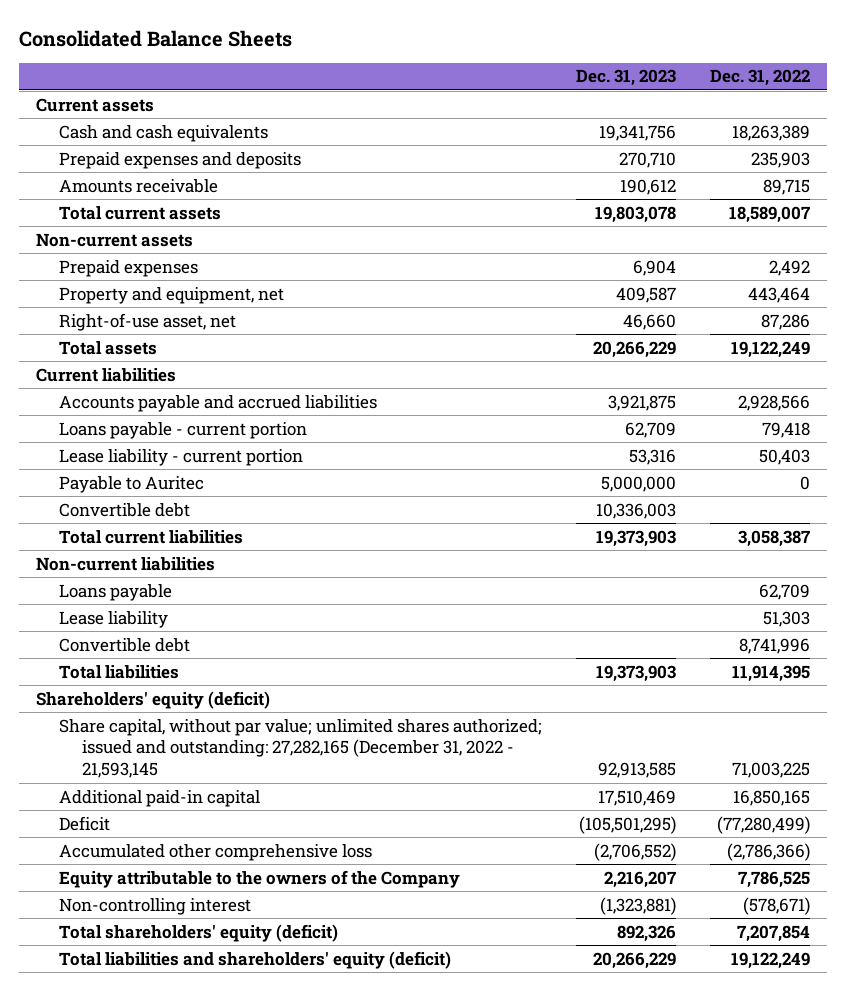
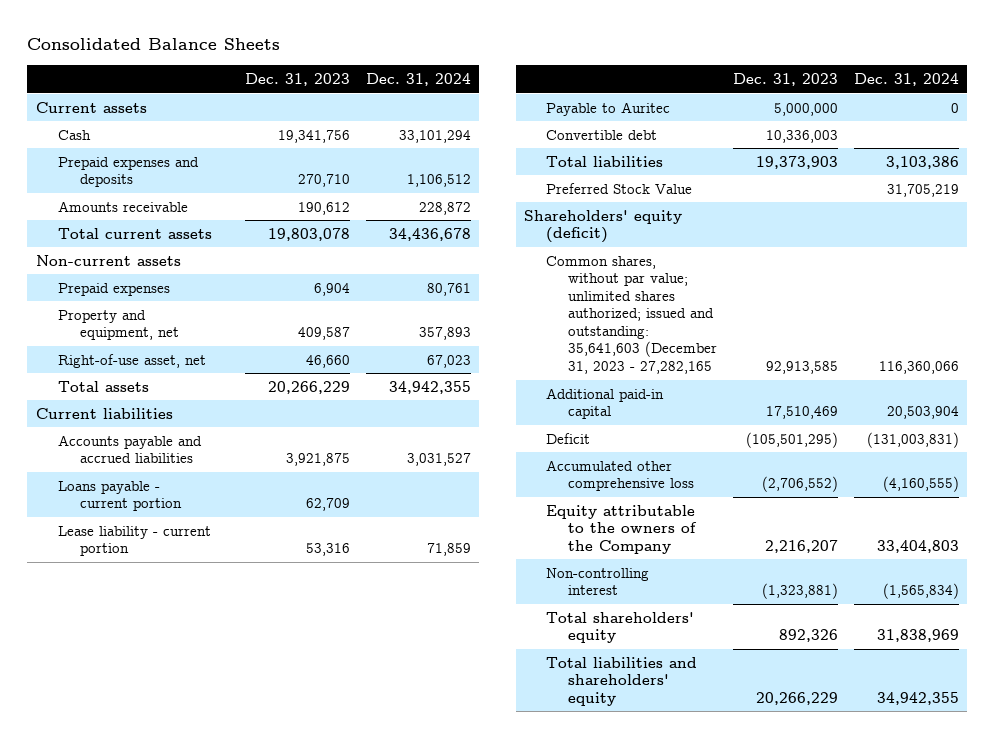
- | Dec. 31, 2023 | Dec. 31, 2022
+ | Dec. 31, 2023 | Dec. 31, 2024
- Cash and cash equivalents | 19,341,756 | 18,263,389
+ Cash | 19,341,756 | 33,101,294
- Total current liabilities | 19,373,903 | 3,058,387
- Non-current liabilities
- Loans payable | | 62,709
- Lease liability | | 51,303
- Convertible debt | | 8,741,996
+ Preferred Stock Value | | 31,705,219
- Share capital, without par value; unlimited shares authorized; issued and outstanding: 27,282,165 (December 31, 2022 - 21,593,145 | 92,913,585 | 71,003,225
+ Common shares, without par value; unlimited shares authorized; issued and outstanding: 35,641,603 (December 31, 2023 - 27,282,165 | 92,913,585 | 116,360,066
- Total shareholders' equity (deficit) | 892,326 | 7,207,854
- Total liabilities and shareholders' equity (deficit) | 20,266,229 | 19,122,249
+ Total shareholders' equity | 892,326 | 31,838,969
+ Total liabilities and shareholders' equity | 20,266,229 | 34,942,355

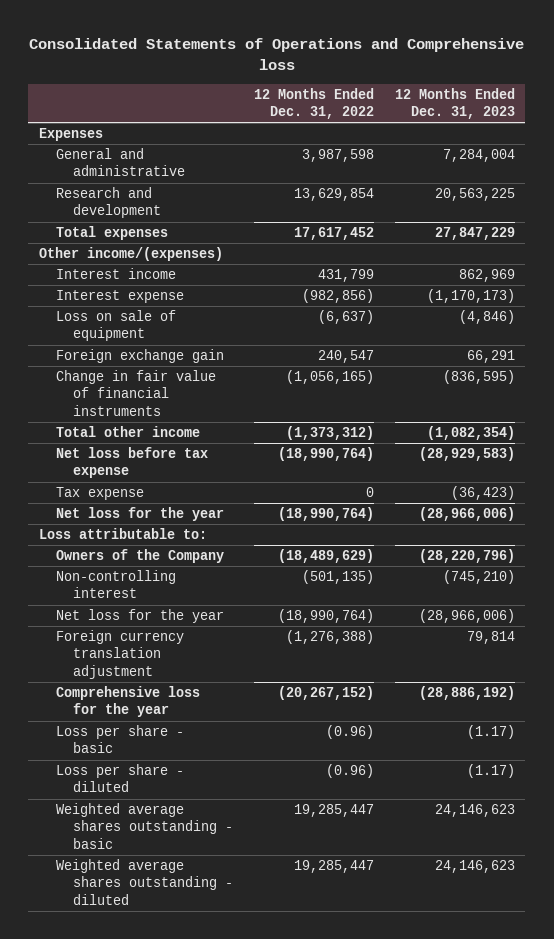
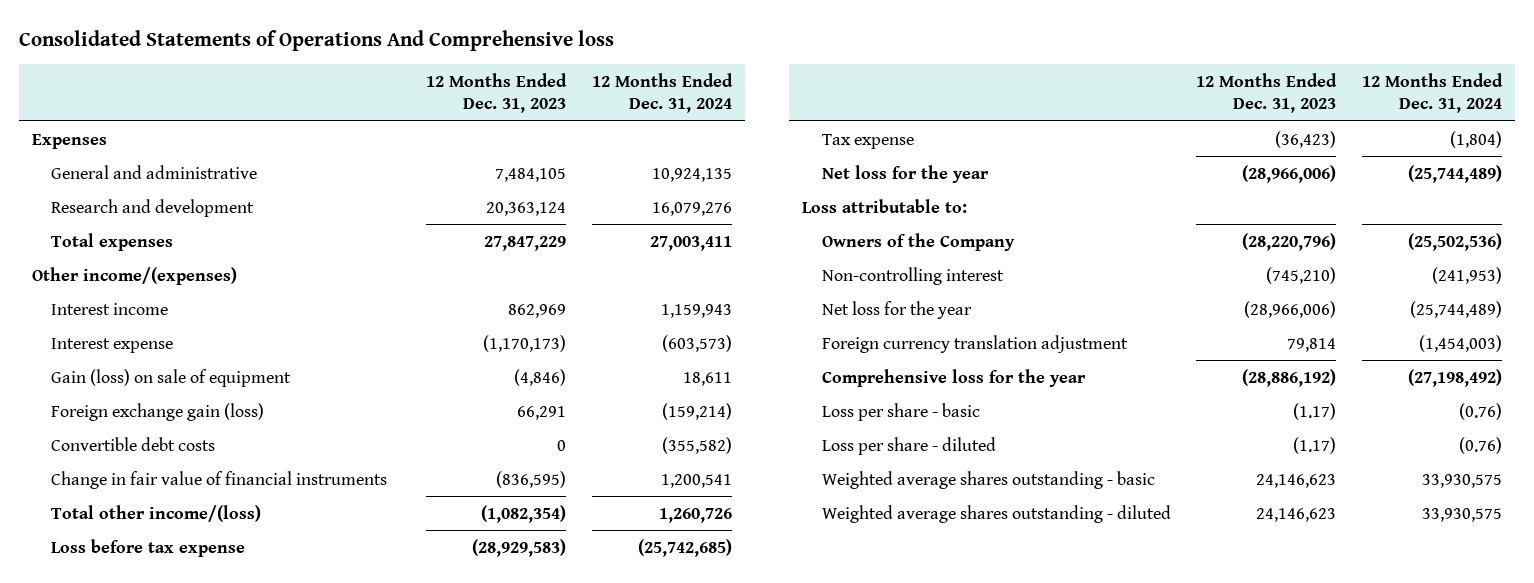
- Consolidated Statements of Operations and Comprehensive loss
+ Consolidated Statements of Operations And Comprehensive loss
- | 12 Months Ended Dec. 31, 2022 | 12 Months Ended Dec. 31, 2023
+ | 12 Months Ended Dec. 31, 2023 | 12 Months Ended Dec. 31, 2024
- General and administrative | 3,987,598 | 7,284,004
- Research and development | 13,629,854 | 20,563,225
+ General and administrative | 7,484,105 | 10,924,135
+ Research and development | 20,363,124 | 16,079,276
- Loss on sale of equipment | (6,637) | (4,846)
- Foreign exchange gain | 240,547 | 66,291
+ Gain (loss) on sale of equipment | (4,846) | 18,611
+ Foreign exchange gain (loss) | 66,291 | (159,214)
+ Convertible debt costs | 0 | (355,582)
- Total other income | (1,373,312) | (1,082,354)
- Net loss before tax expense | (18,990,764) | (28,929,583)
+ Total other income/(loss) | (1,082,354) | 1,260,726
+ Loss before tax expense | (28,929,583) | (25,742,685)

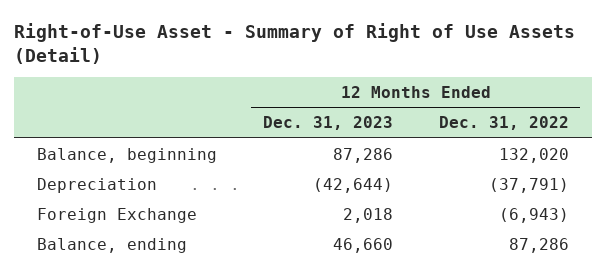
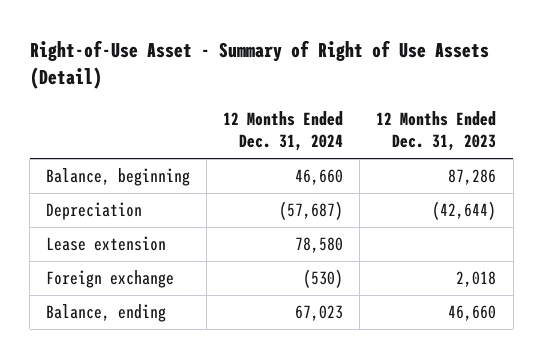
- | 12 Months Ended Dec. 31, 2023 | 12 Months Ended Dec. 31, 2022
+ | 12 Months Ended Dec. 31, 2024 | 12 Months Ended Dec. 31, 2023
- Foreign Exchange | 2,018 | (6,943)
+ Lease extension | 78,580 |
+ Foreign exchange | (530) | 2,018

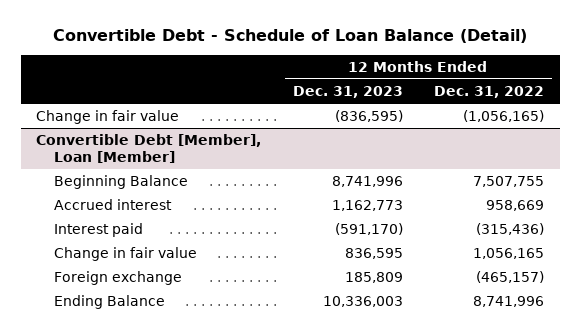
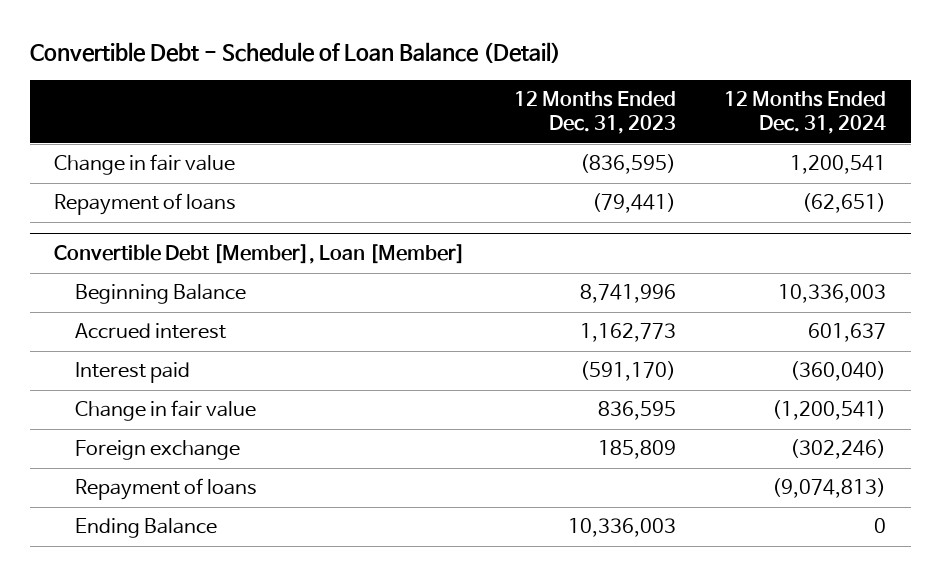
- | 12 Months Ended Dec. 31, 2023 | 12 Months Ended Dec. 31, 2022
+ | 12 Months Ended Dec. 31, 2023 | 12 Months Ended Dec. 31, 2024
+ Repayment of loans | (79,441) | (62,651)
@ Convertible Debt [Member], Loan [Member]
+ Repayment of loans | | (9,074,813)

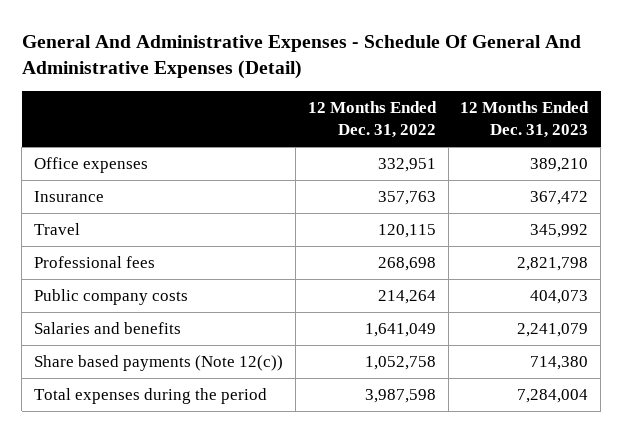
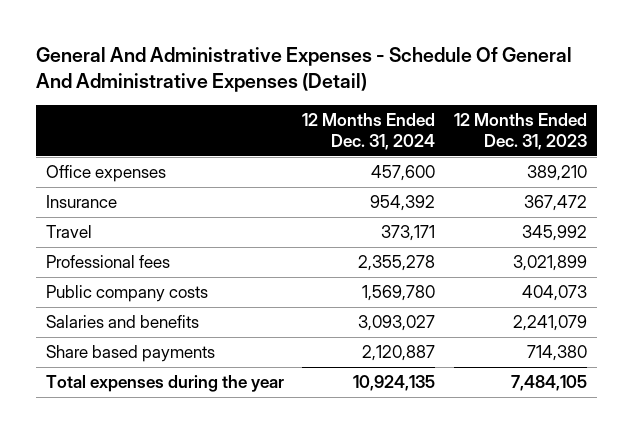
- | 12 Months Ended Dec. 31, 2022 | 12 Months Ended Dec. 31, 2023
+ | 12 Months Ended Dec. 31, 2024 | 12 Months Ended Dec. 31, 2023
- Professional fees | 268,698 | 2,821,798
+ Professional fees | 2,355,278 | 3,021,899
- Share based payments (Note 12(c)) | 1,052,758 | 714,380
- Total expenses during the period | 3,987,598 | 7,284,004
+ Share based payments | 2,120,887 | 714,380
+ Total expenses during the year | 10,924,135 | 7,484,105

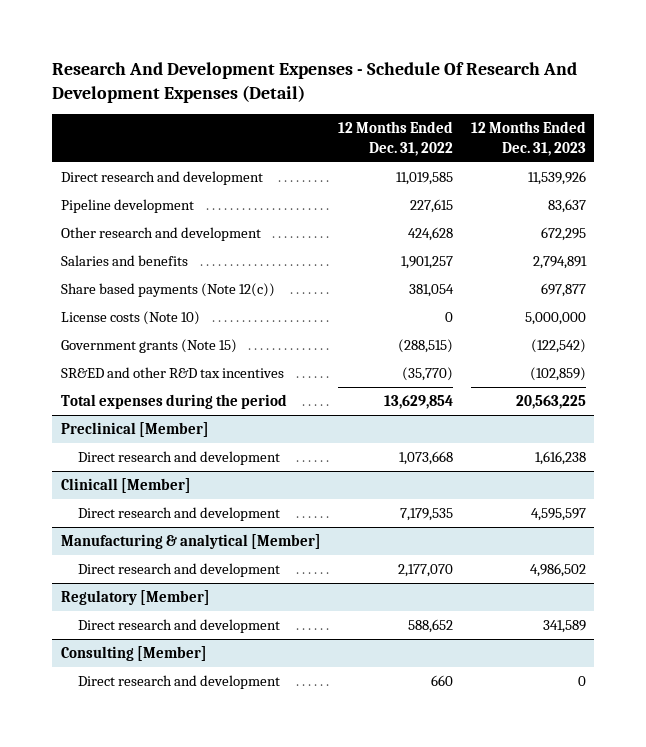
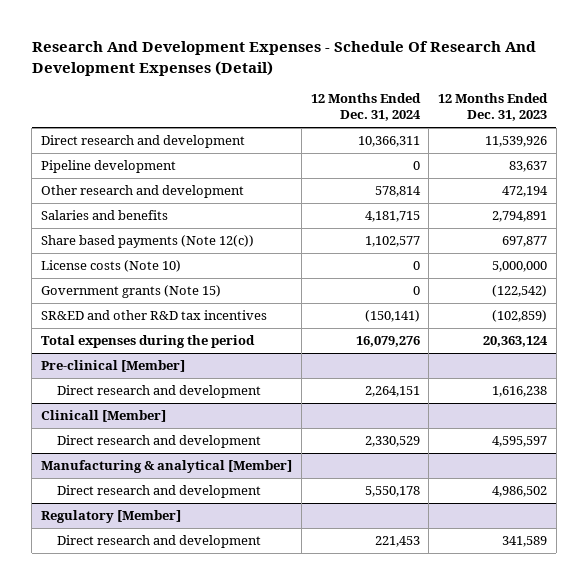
- | 12 Months Ended Dec. 31, 2022 | 12 Months Ended Dec. 31, 2023
+ | 12 Months Ended Dec. 31, 2024 | 12 Months Ended Dec. 31, 2023
- Other research and development | 424,628 | 672,295
+ Other research and development | 578,814 | 472,194
- Total expenses during the period | 13,629,854 | 20,563,225
- Preclinical [Member]
+ Total expenses during the period | 16,079,276 | 20,363,124
+ Pre-clinical [Member]
- Consulting [Member]
- Direct research and development | 660 | 0

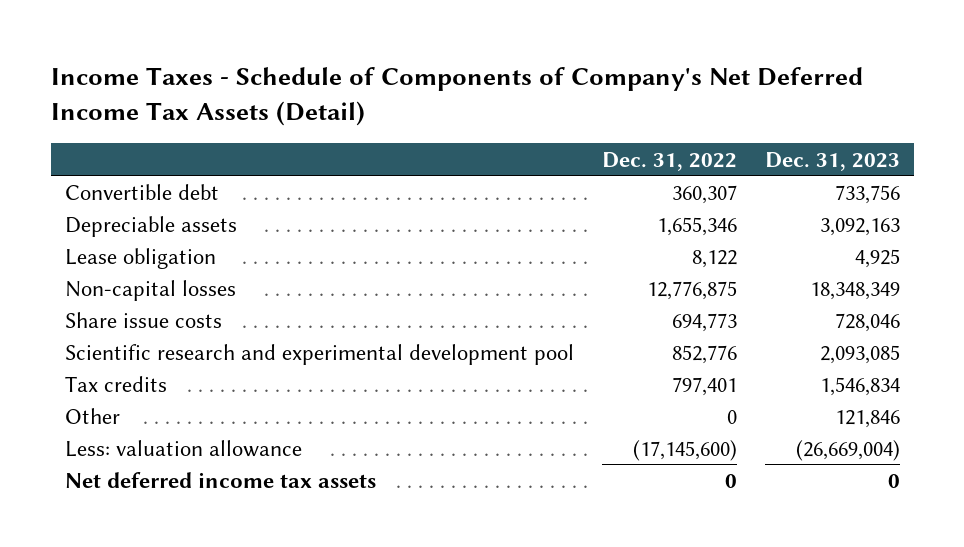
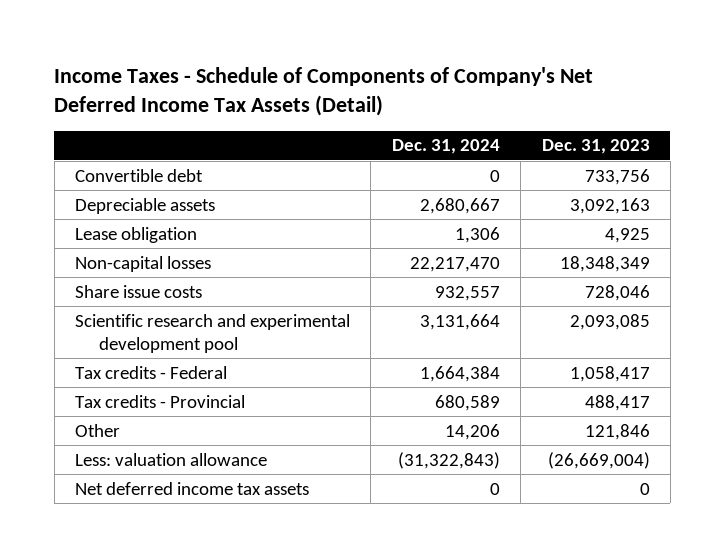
- | Dec. 31, 2022 | Dec. 31, 2023
+ | Dec. 31, 2024 | Dec. 31, 2023
- Tax credits | 797,401 | 1,546,834
+ Tax credits - Federal | 1,664,384 | 1,058,417
+ Tax credits - Provincial | 680,589 | 488,417

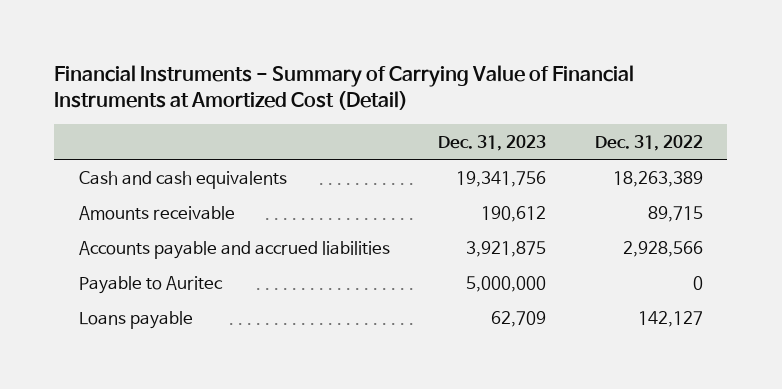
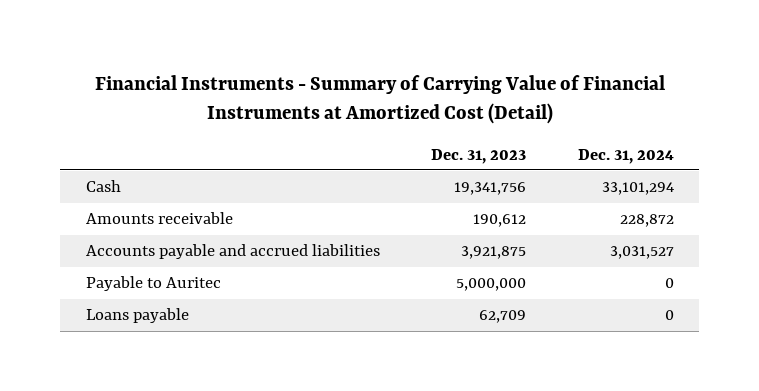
- | Dec. 31, 2023 | Dec. 31, 2022
+ | Dec. 31, 2023 | Dec. 31, 2024
- Cash and cash equivalents | 19,341,756 | 18,263,389
+ Cash | 19,341,756 | 33,101,294

